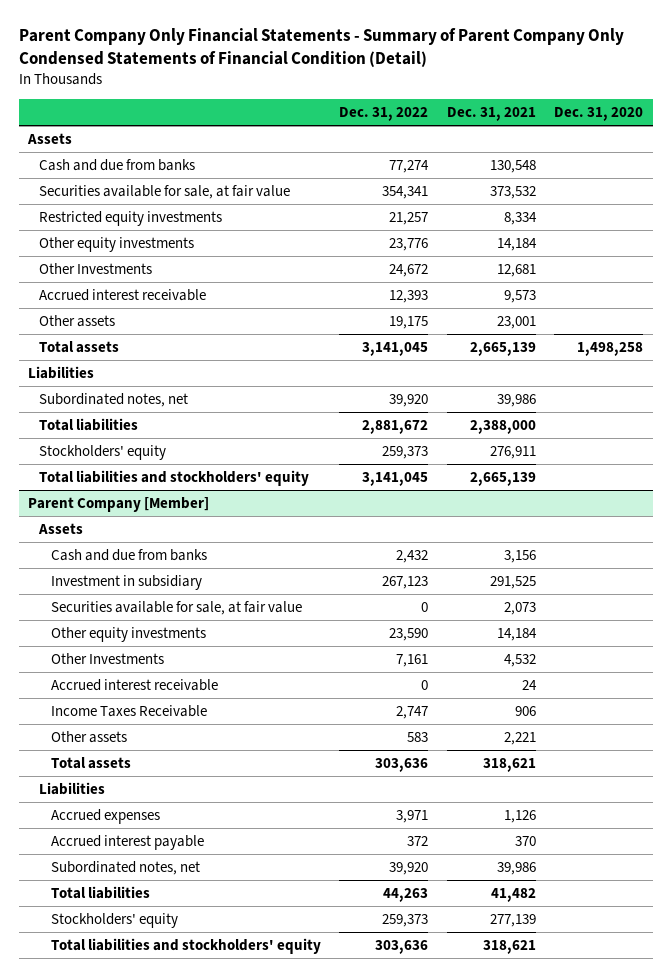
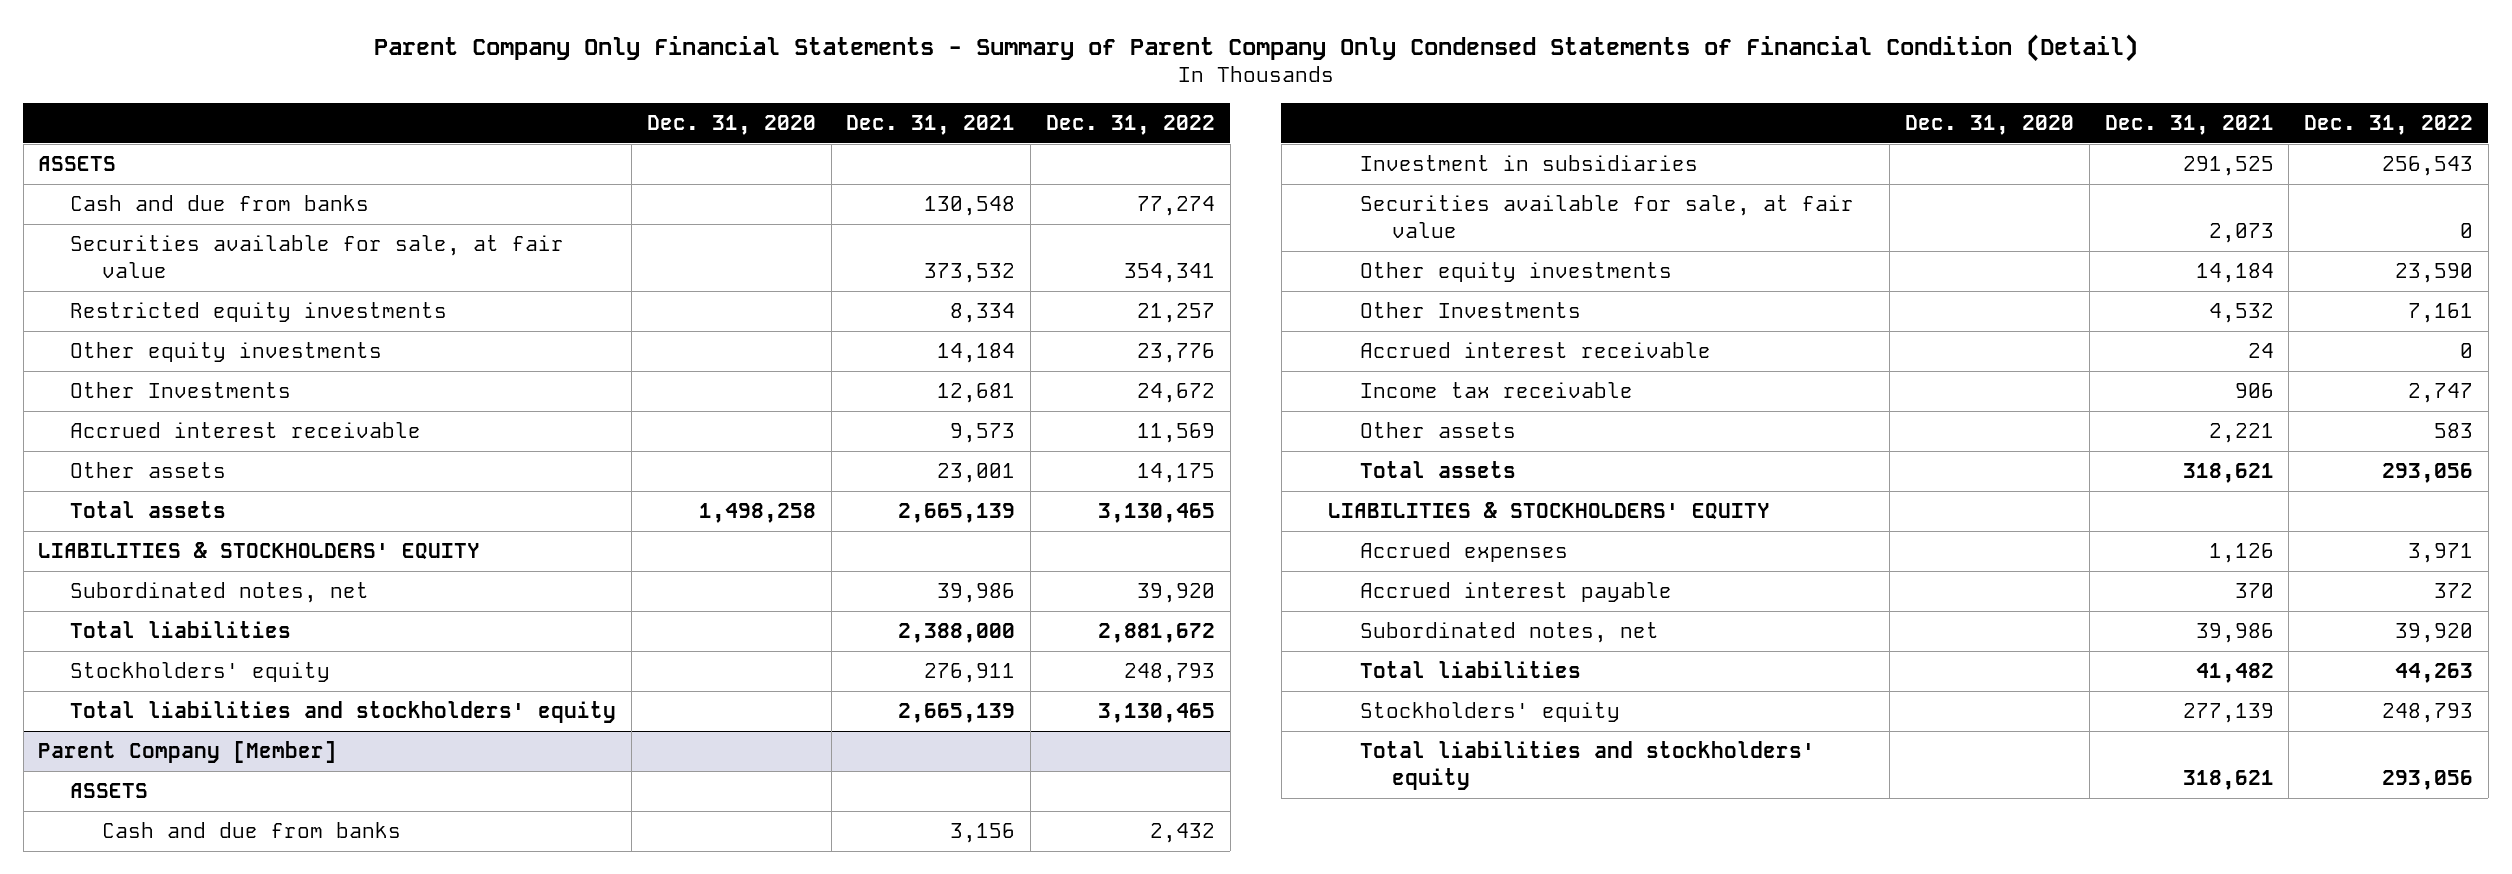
- | Dec. 31, 2022 | Dec. 31, 2021 | Dec. 31, 2020
+ | Dec. 31, 2020 | Dec. 31, 2021 | Dec. 31, 2022
- Assets
+ ASSETS
- Accrued interest receivable | 12,393 | 9,573 |
- Other assets | 19,175 | 23,001 |
- Total assets | 3,141,045 | 2,665,139 | 1,498,258
- Liabilities
+ Accrued interest receivable | | 9,573 | 11,569
+ Other assets | | 23,001 | 14,175
+ Total assets | 1,498,258 | 2,665,139 | 3,130,465
+ LIABILITIES & STOCKHOLDERS' EQUITY
- Stockholders' equity | 259,373 | 276,911 |
- Total liabilities and stockholders' equity | 3,141,045 | 2,665,139 |
+ Stockholders' equity | | 276,911 | 248,793
+ Total liabilities and stockholders' equity | | 2,665,139 | 3,130,465
@ Parent Company [Member]
- Assets
+ ASSETS
- Investment in subsidiary | 267,123 | 291,525 |
+ Investment in subsidiaries | | 291,525 | 256,543
- Income Taxes Receivable | 2,747 | 906 |
+ Income tax receivable | | 906 | 2,747
- Total assets | 303,636 | 318,621 |
- Liabilities
+ Total assets | | 318,621 | 293,056
+ LIABILITIES & STOCKHOLDERS' EQUITY
- Stockholders' equity | 259,373 | 277,139 |
- Total liabilities and stockholders' equity | 303,636 | 318,621 |
+ Stockholders' equity | | 277,139 | 248,793
+ Total liabilities and stockholders' equity | | 318,621 | 293,056

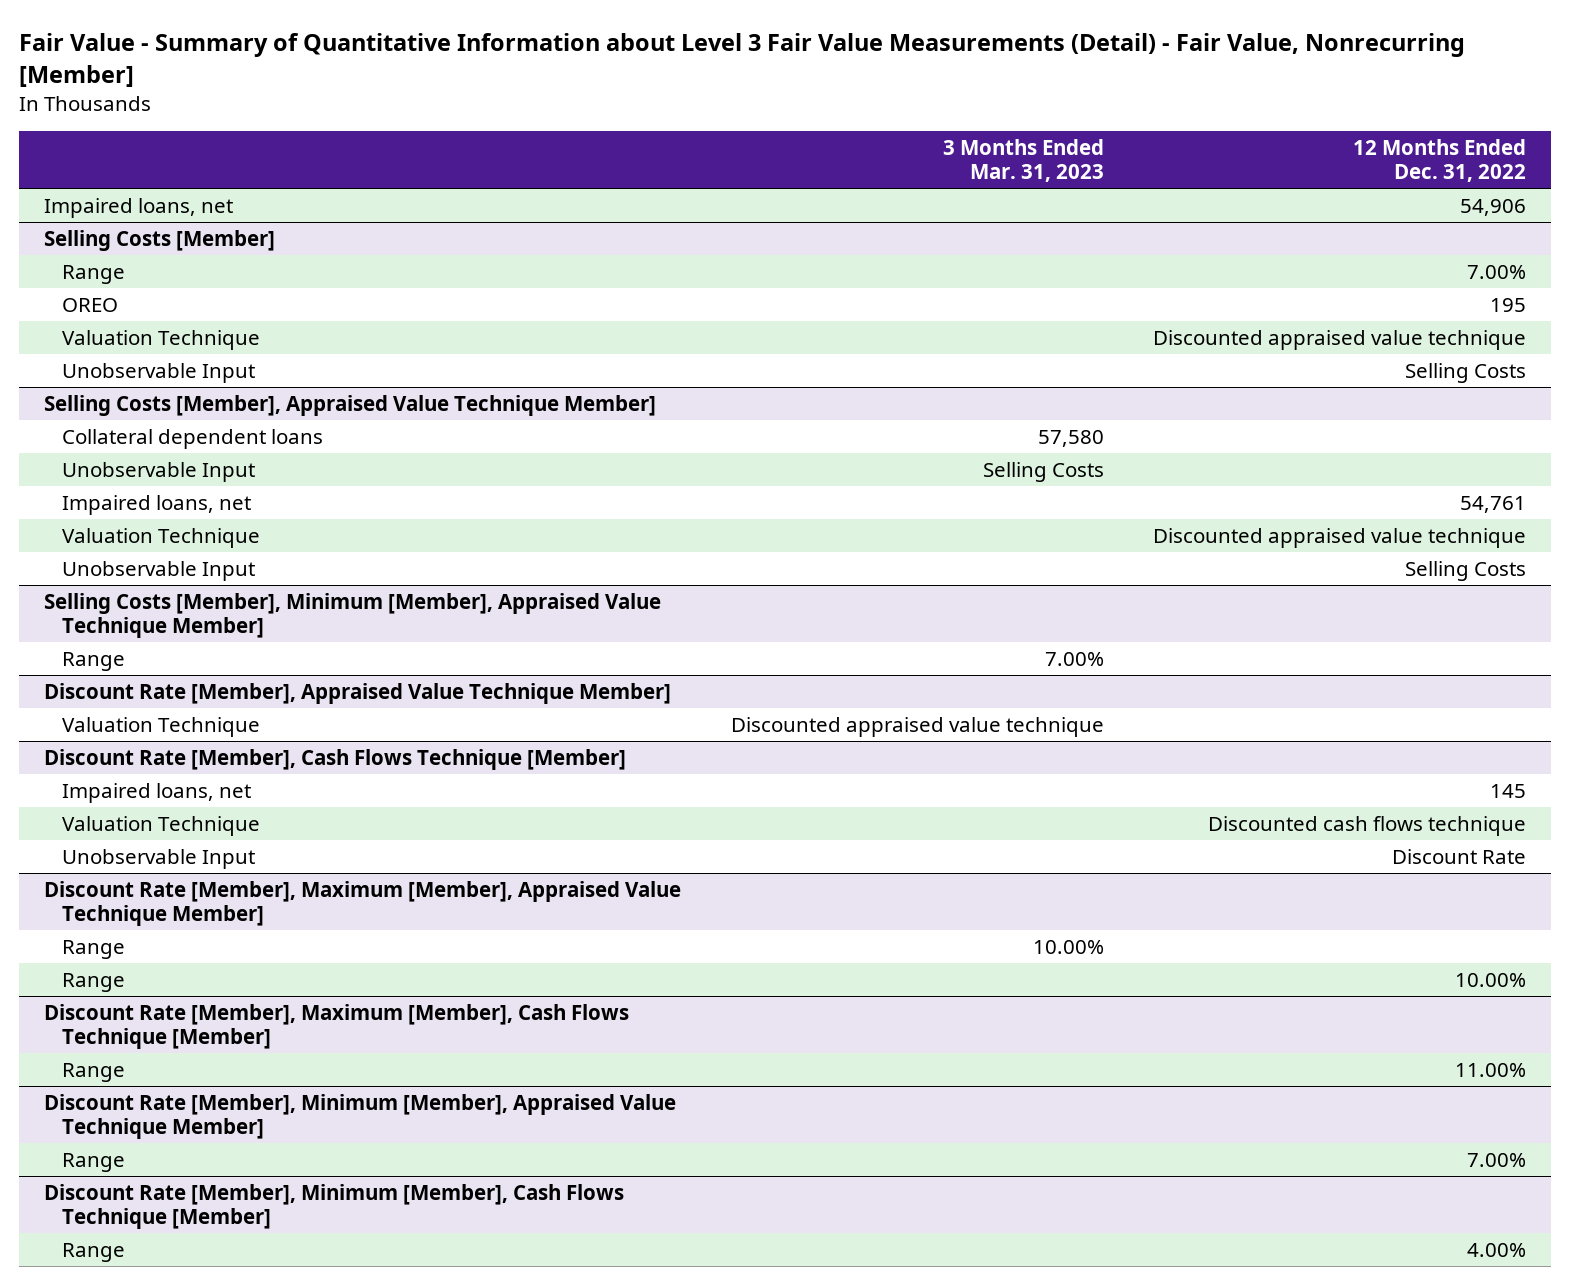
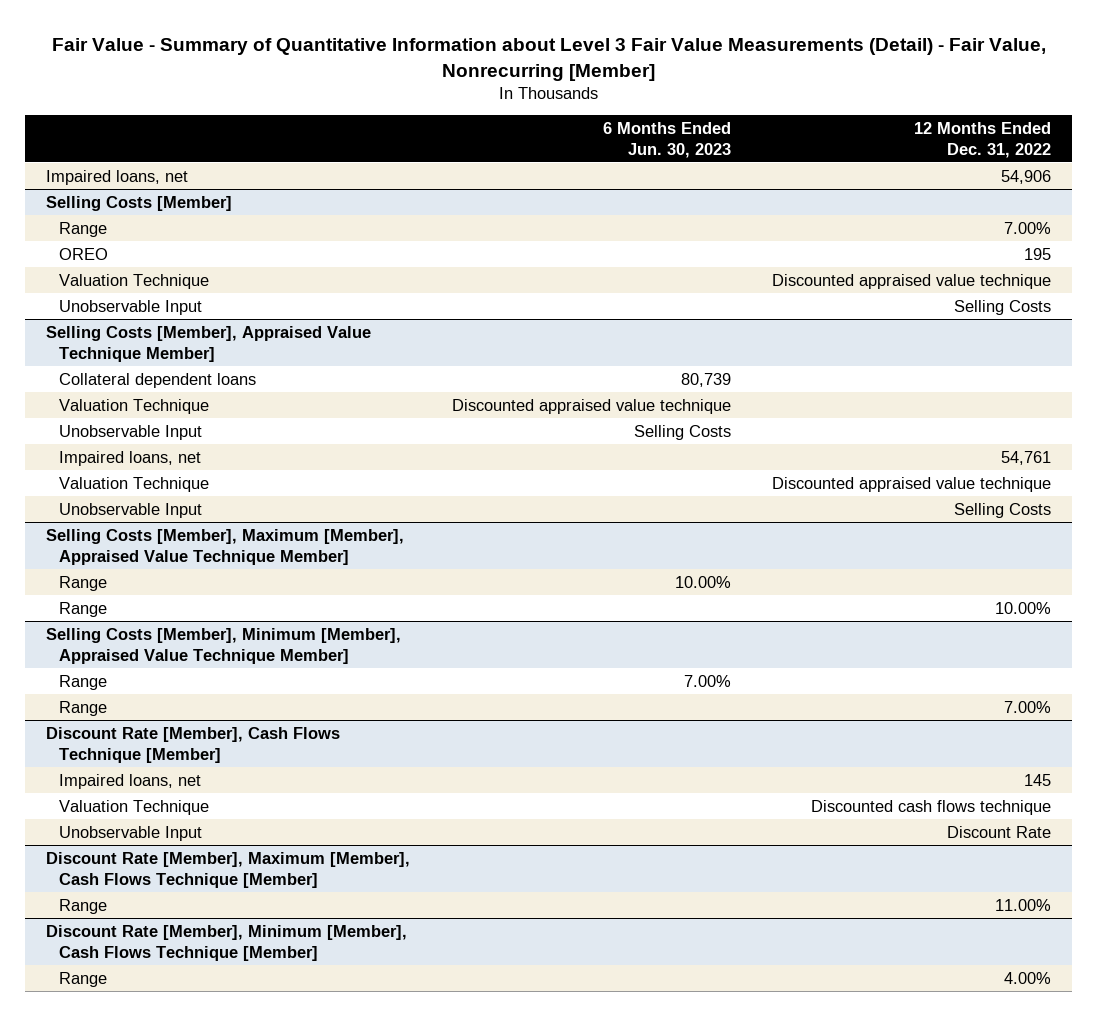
- | 3 Months Ended Mar. 31, 2023 | 12 Months Ended Dec. 31, 2022
+ | 6 Months Ended Jun. 30, 2023 | 12 Months Ended Dec. 31, 2022
@ Selling Costs [Member], Appraised Value Technique Member]
+ Valuation Technique | Discounted appraised value technique |
+ Selling Costs [Member], Maximum [Member], Appraised Value Technique Member]
+ Range | 10.00% |
+ Range | | 10.00%
- Discount Rate [Member], Appraised Value Technique Member]
- Valuation Technique | Discounted appraised value technique |
@ Selling Costs [Member], Minimum [Member], Appraised Value Technique Member]
+ Range | | 7.00%
- Discount Rate [Member], Maximum [Member], Appraised Value Technique Member]
- Range | 10.00% |
- Range | | 10.00%
- Discount Rate [Member], Minimum [Member], Appraised Value Technique Member]
- Range | | 7.00%

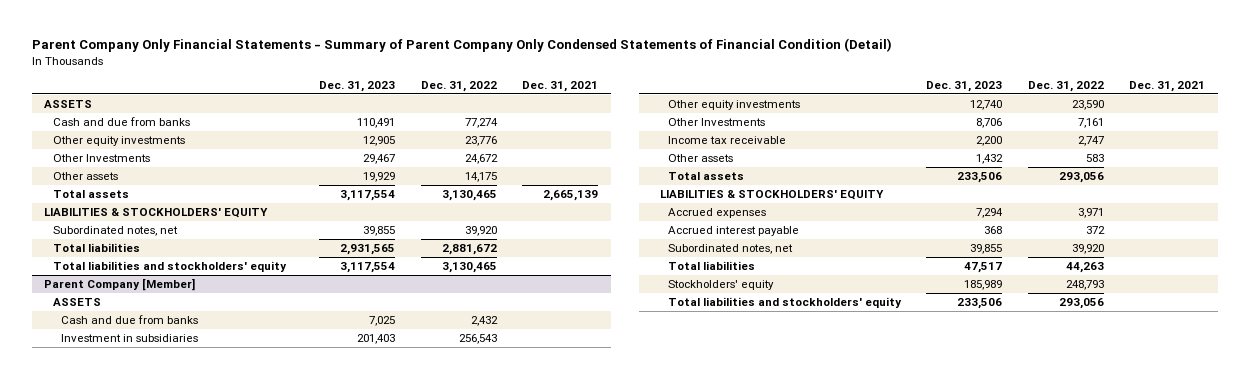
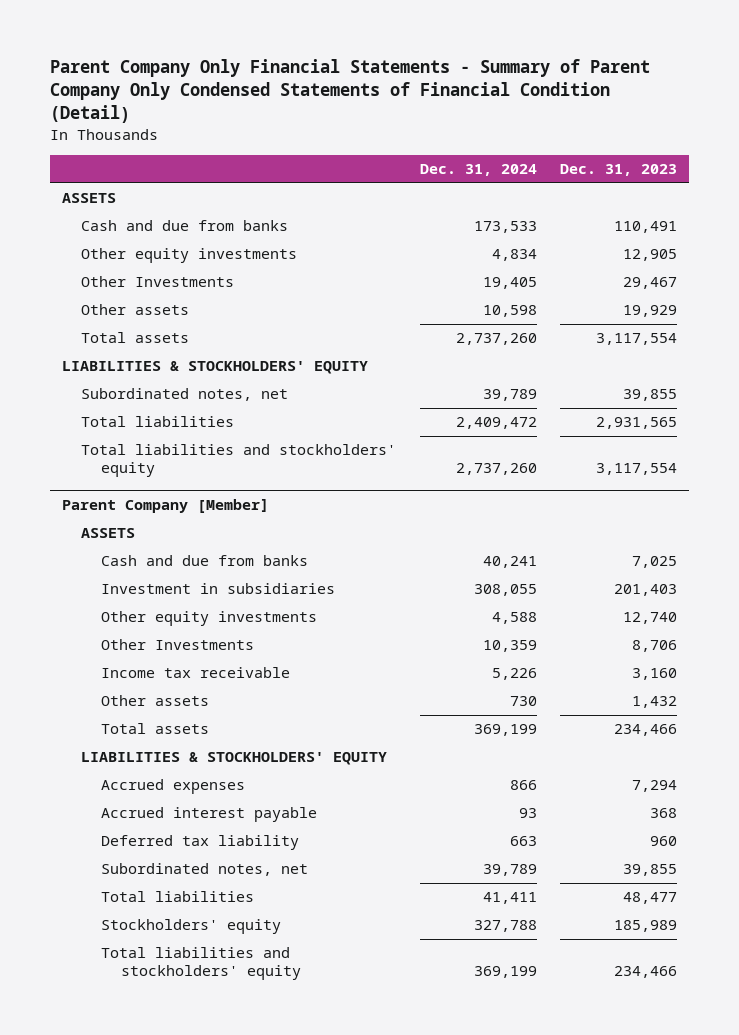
- | Dec. 31, 2023 | Dec. 31, 2022 | Dec. 31, 2021
+ | Dec. 31, 2024 | Dec. 31, 2023
@ Parent Company [Member]
- Income tax receivable | 2,200 | 2,747 |
+ Income tax receivable | 5,226 | 3,160
- Total assets | 233,506 | 293,056 |
+ Total assets | 369,199 | 234,466
+ Deferred tax liability | 663 | 960
- Total liabilities | 47,517 | 44,263 |
+ Total liabilities | 41,411 | 48,477
- Total liabilities and stockholders' equity | 233,506 | 293,056 |
+ Total liabilities and stockholders' equity | 369,199 | 234,466

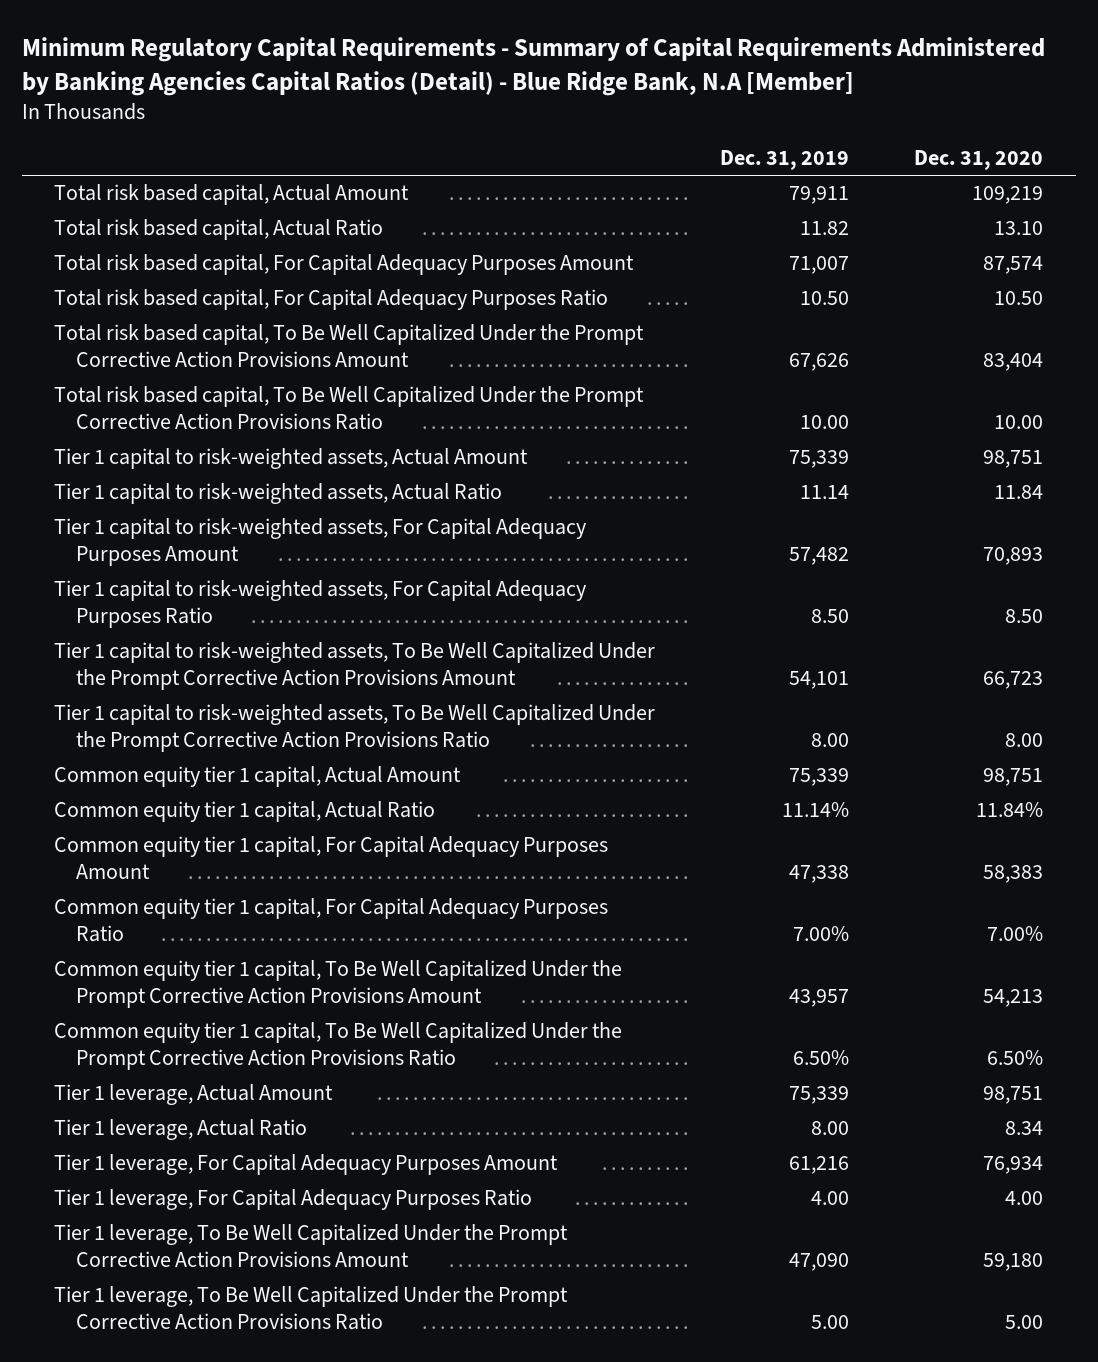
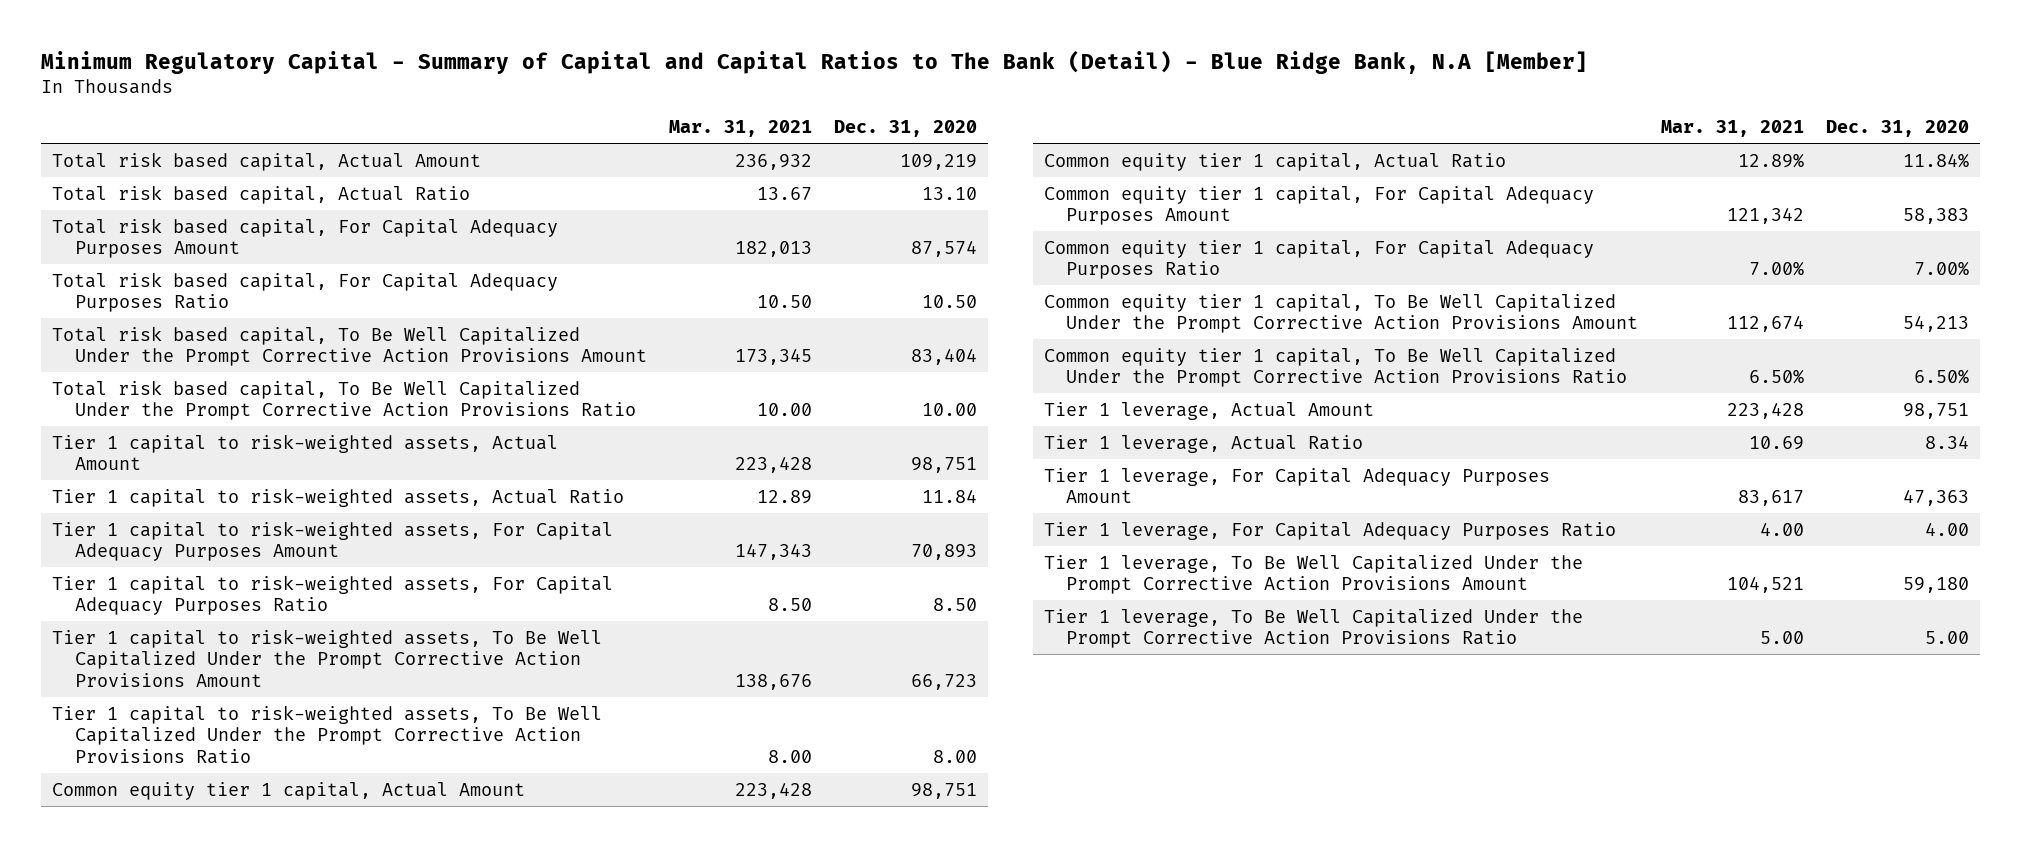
- Minimum Regulatory Capital Requirements - Summary of Capital Requirements Administered by Banking Agencies Capital Ratios (Detail) - Blue Ridge Bank, N.A [Member]
+ Minimum Regulatory Capital - Summary of Capital and Capital Ratios to The Bank (Detail) - Blue Ridge Bank, N.A [Member]
- | Dec. 31, 2019 | Dec. 31, 2020
+ | Mar. 31, 2021 | Dec. 31, 2020
- Tier 1 leverage, For Capital Adequacy Purposes Amount | 61,216 | 76,934
+ Tier 1 leverage, For Capital Adequacy Purposes Amount | 83,617 | 47,363

